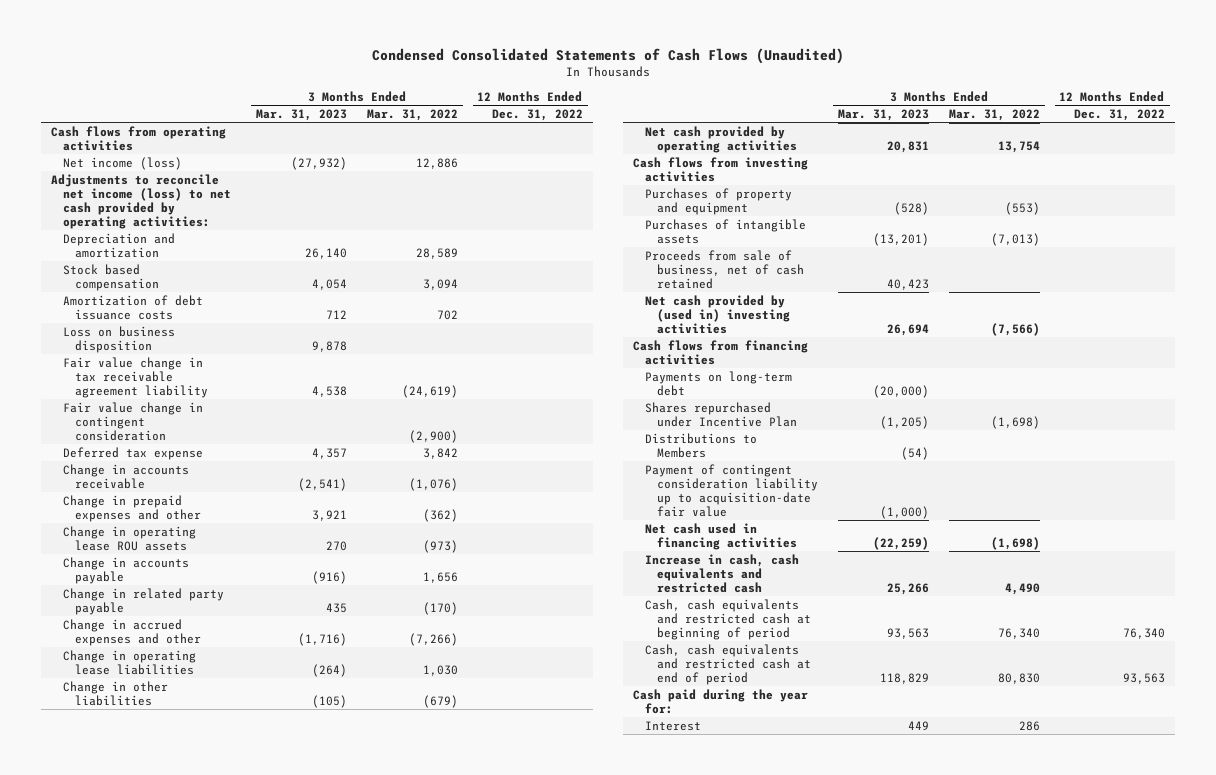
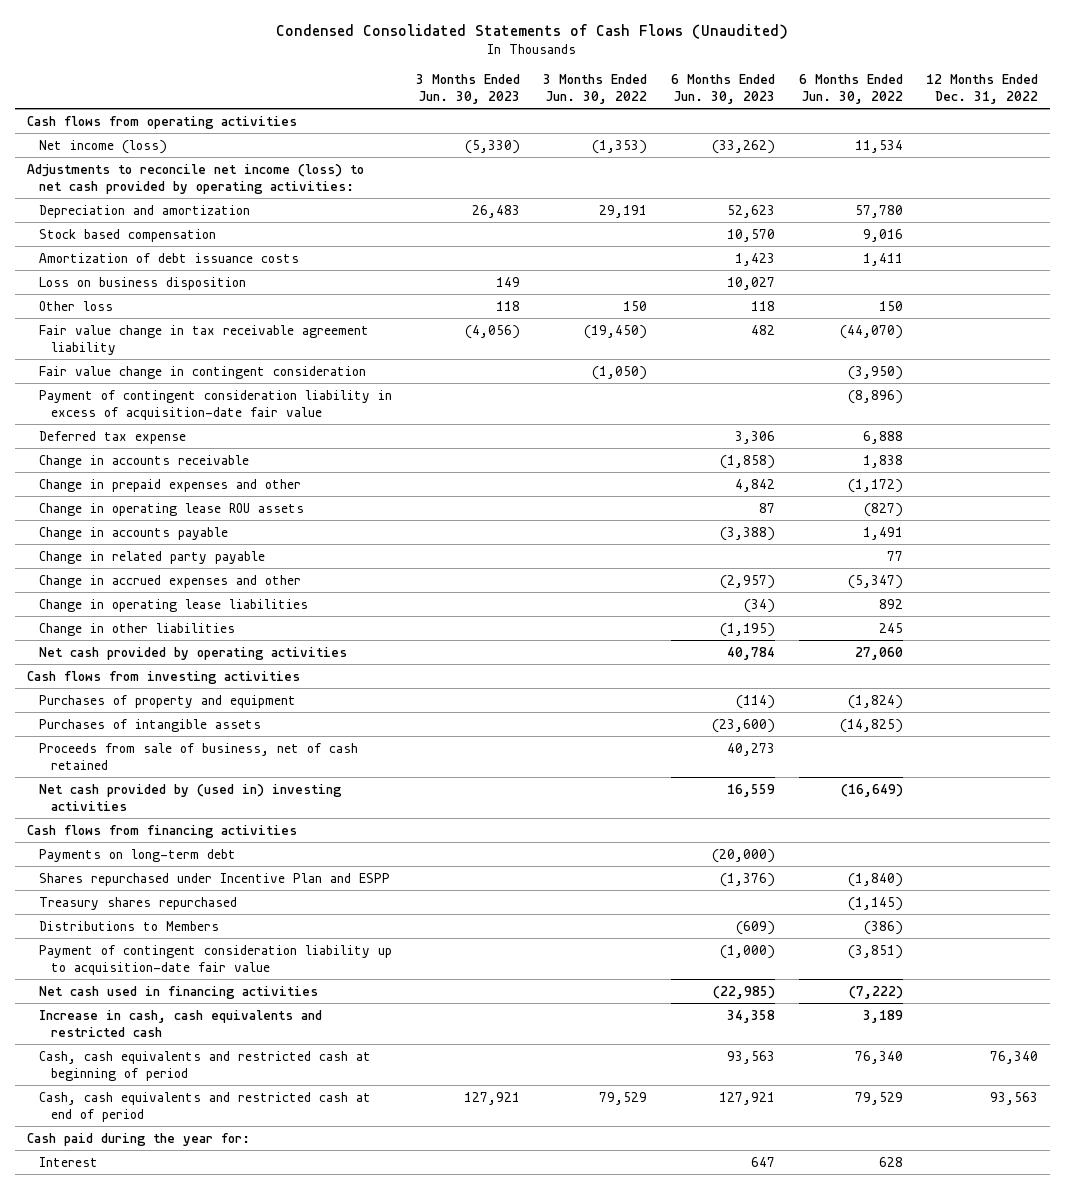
- | 3 Months Ended Mar. 31, 2023 | 3 Months Ended Mar. 31, 2022 | 12 Months Ended Dec. 31, 2022
+ | 3 Months Ended Jun. 30, 2023 | 3 Months Ended Jun. 30, 2022 | 6 Months Ended Jun. 30, 2023 | 6 Months Ended Jun. 30, 2022 | 12 Months Ended Dec. 31, 2022
+ Other loss | 118 | 150 | 118 | 150 |
+ Payment of contingent consideration liability in excess of acquisition-date fair value | | | | (8,896) |
- Shares repurchased under Incentive Plan | (1,205) | (1,698) |
+ Shares repurchased under Incentive Plan and ESPP | | | (1,376) | (1,840) |
+ Treasury shares repurchased | | | | (1,145) |

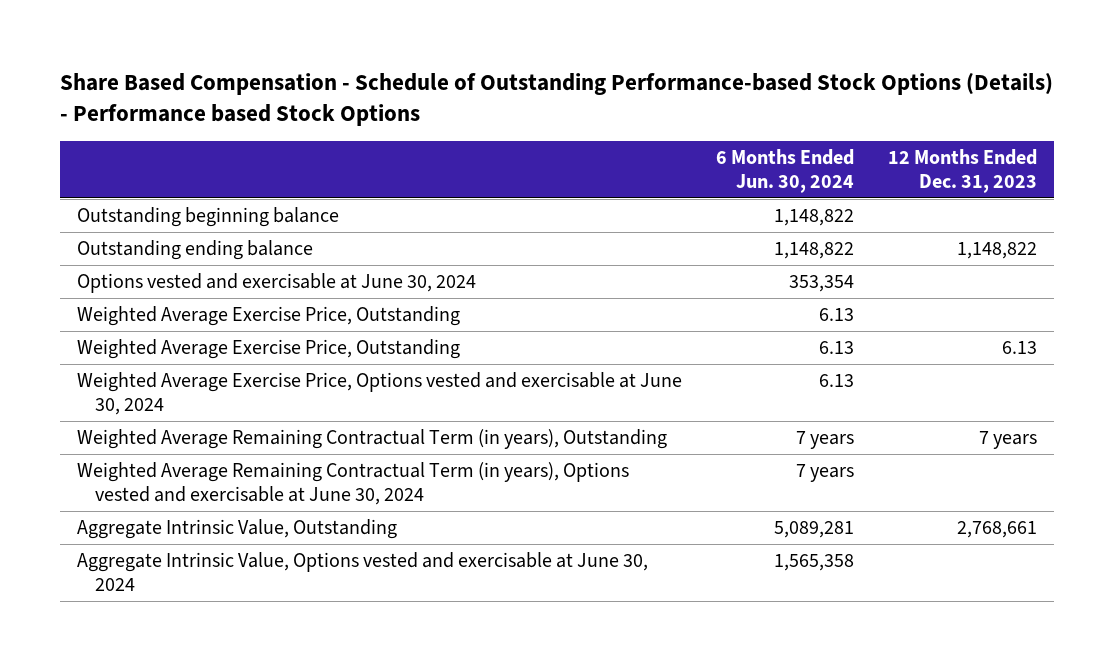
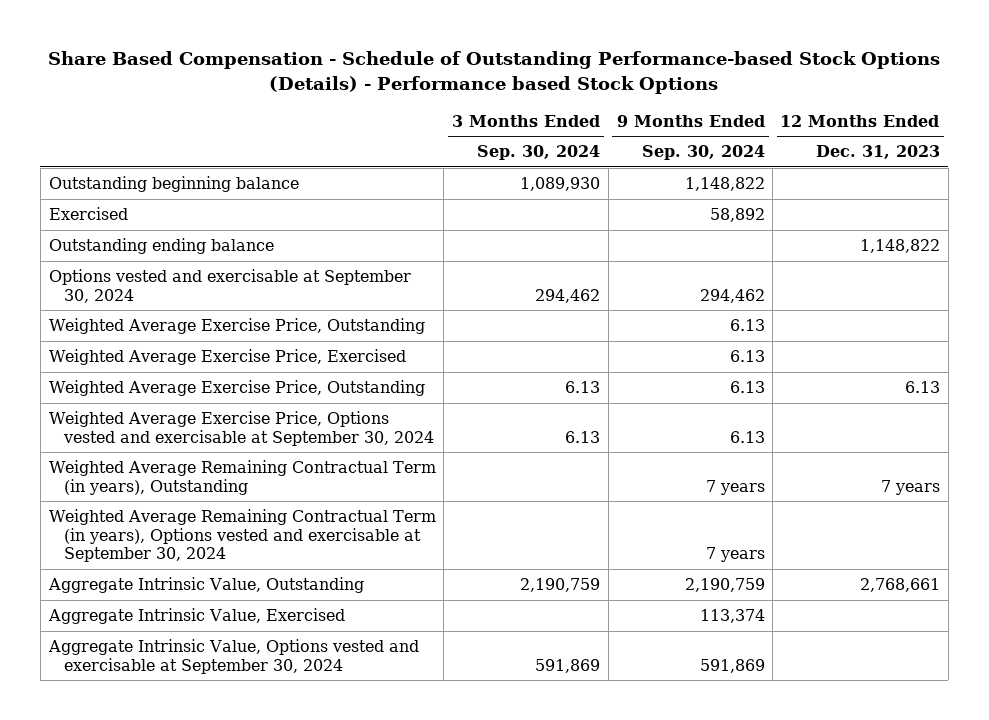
- | 6 Months Ended Jun. 30, 2024 | 12 Months Ended Dec. 31, 2023
+ | 3 Months Ended Sep. 30, 2024 | 9 Months Ended Sep. 30, 2024 | 12 Months Ended Dec. 31, 2023
+ Exercised | | 58,892 |
- Options vested and exercisable at June 30, 2024 | 353,354 |
+ Options vested and exercisable at September 30, 2024 | 294,462 | 294,462 |
+ Weighted Average Exercise Price, Exercised | | 6.13 |
- Weighted Average Exercise Price, Options vested and exercisable at June 30, 2024 | 6.13 |
+ Weighted Average Exercise Price, Options vested and exercisable at September 30, 2024 | 6.13 | 6.13 |
- Weighted Average Remaining Contractual Term (in years), Options vested and exercisable at June 30, 2024 | 7 years |
+ Weighted Average Remaining Contractual Term (in years), Options vested and exercisable at September 30, 2024 | | 7 years |
- Aggregate Intrinsic Value, Options vested and exercisable at June 30, 2024 | 1,565,358 |
+ Aggregate Intrinsic Value, Exercised | | 113,374 |
+ Aggregate Intrinsic Value, Options vested and exercisable at September 30, 2024 | 591,869 | 591,869 |

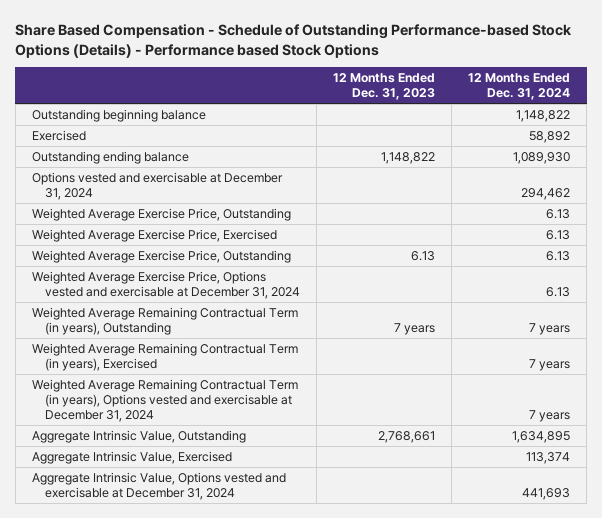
- | 3 Months Ended Sep. 30, 2024 | 9 Months Ended Sep. 30, 2024 | 12 Months Ended Dec. 31, 2023
+ | 12 Months Ended Dec. 31, 2023 | 12 Months Ended Dec. 31, 2024
- Options vested and exercisable at September 30, 2024 | 294,462 | 294,462 |
+ Options vested and exercisable at December 31, 2024 | | 294,462
- Weighted Average Exercise Price, Options vested and exercisable at September 30, 2024 | 6.13 | 6.13 |
+ Weighted Average Exercise Price, Options vested and exercisable at December 31, 2024 | | 6.13
- Weighted Average Remaining Contractual Term (in years), Options vested and exercisable at September 30, 2024 | | 7 years |
+ Weighted Average Remaining Contractual Term (in years), Exercised | | 7 years
+ Weighted Average Remaining Contractual Term (in years), Options vested and exercisable at December 31, 2024 | | 7 years
- Aggregate Intrinsic Value, Options vested and exercisable at September 30, 2024 | 591,869 | 591,869 |
+ Aggregate Intrinsic Value, Options vested and exercisable at December 31, 2024 | | 441,693

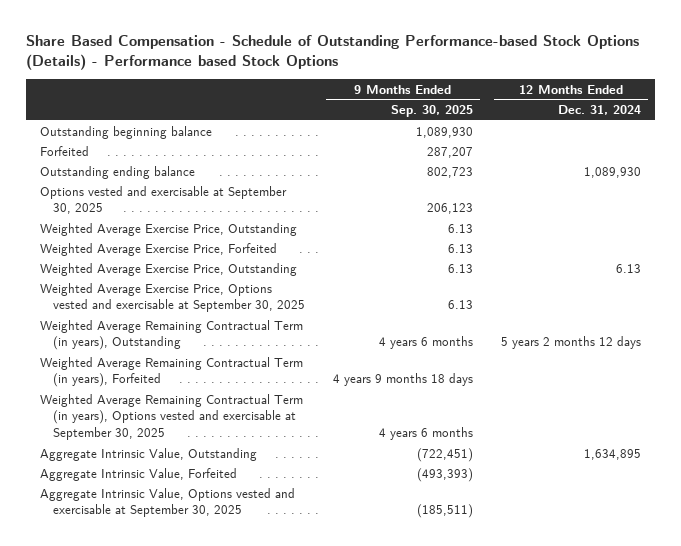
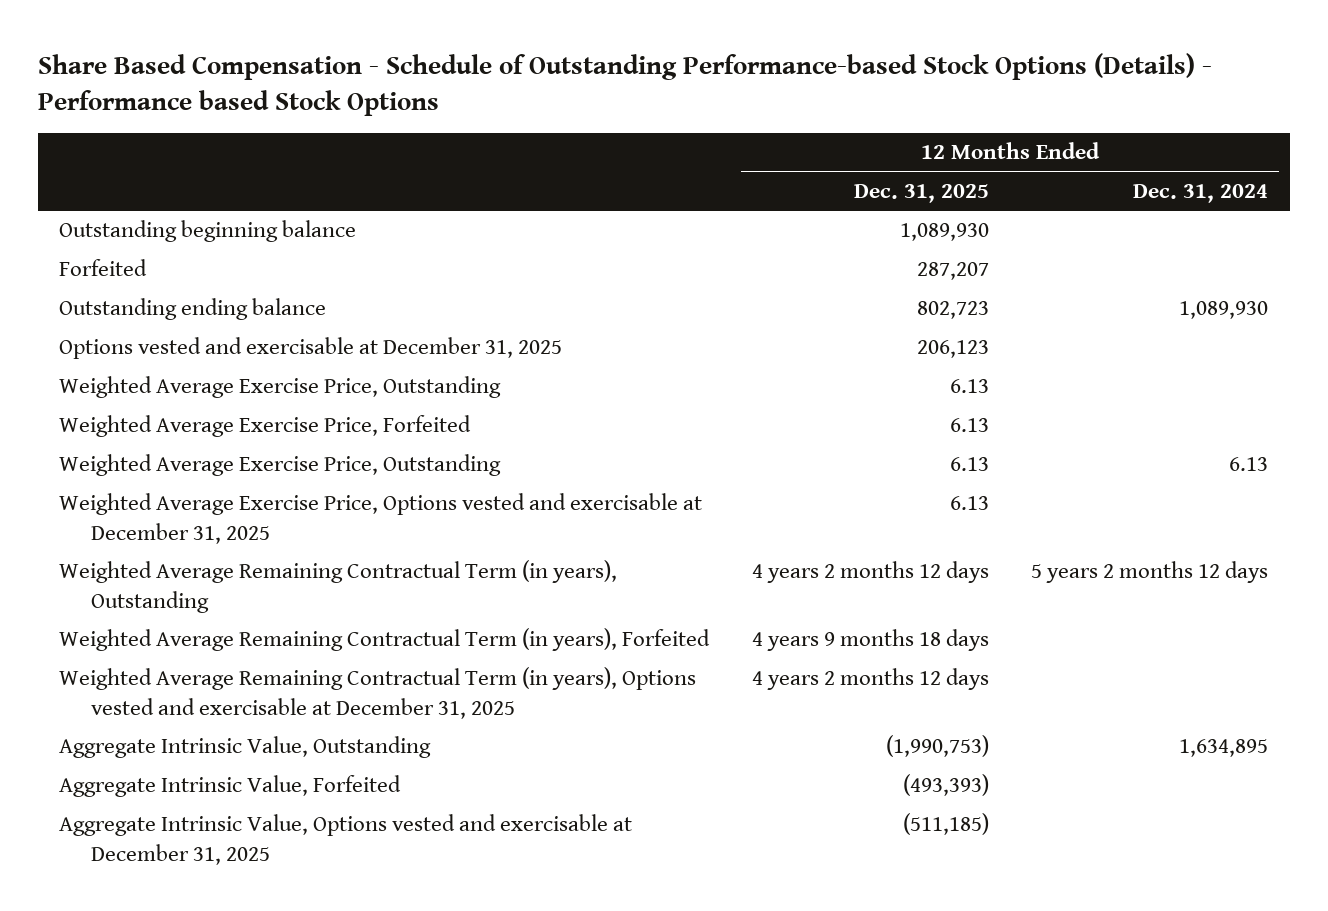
- | 9 Months Ended Sep. 30, 2025 | 12 Months Ended Dec. 31, 2024
+ | 12 Months Ended Dec. 31, 2025 | 12 Months Ended Dec. 31, 2024
- Options vested and exercisable at September 30, 2025 | 206,123 |
+ Options vested and exercisable at December 31, 2025 | 206,123 |
- Weighted Average Exercise Price, Options vested and exercisable at September 30, 2025 | 6.13 |
+ Weighted Average Exercise Price, Options vested and exercisable at December 31, 2025 | 6.13 |
- Weighted Average Remaining Contractual Term (in years), Options vested and exercisable at September 30, 2025 | 4 years 6 months |
+ Weighted Average Remaining Contractual Term (in years), Options vested and exercisable at December 31, 2025 | 4 years 2 months 12 days |
- Aggregate Intrinsic Value, Options vested and exercisable at September 30, 2025 | (185,511) |
+ Aggregate Intrinsic Value, Options vested and exercisable at December 31, 2025 | (511,185) |

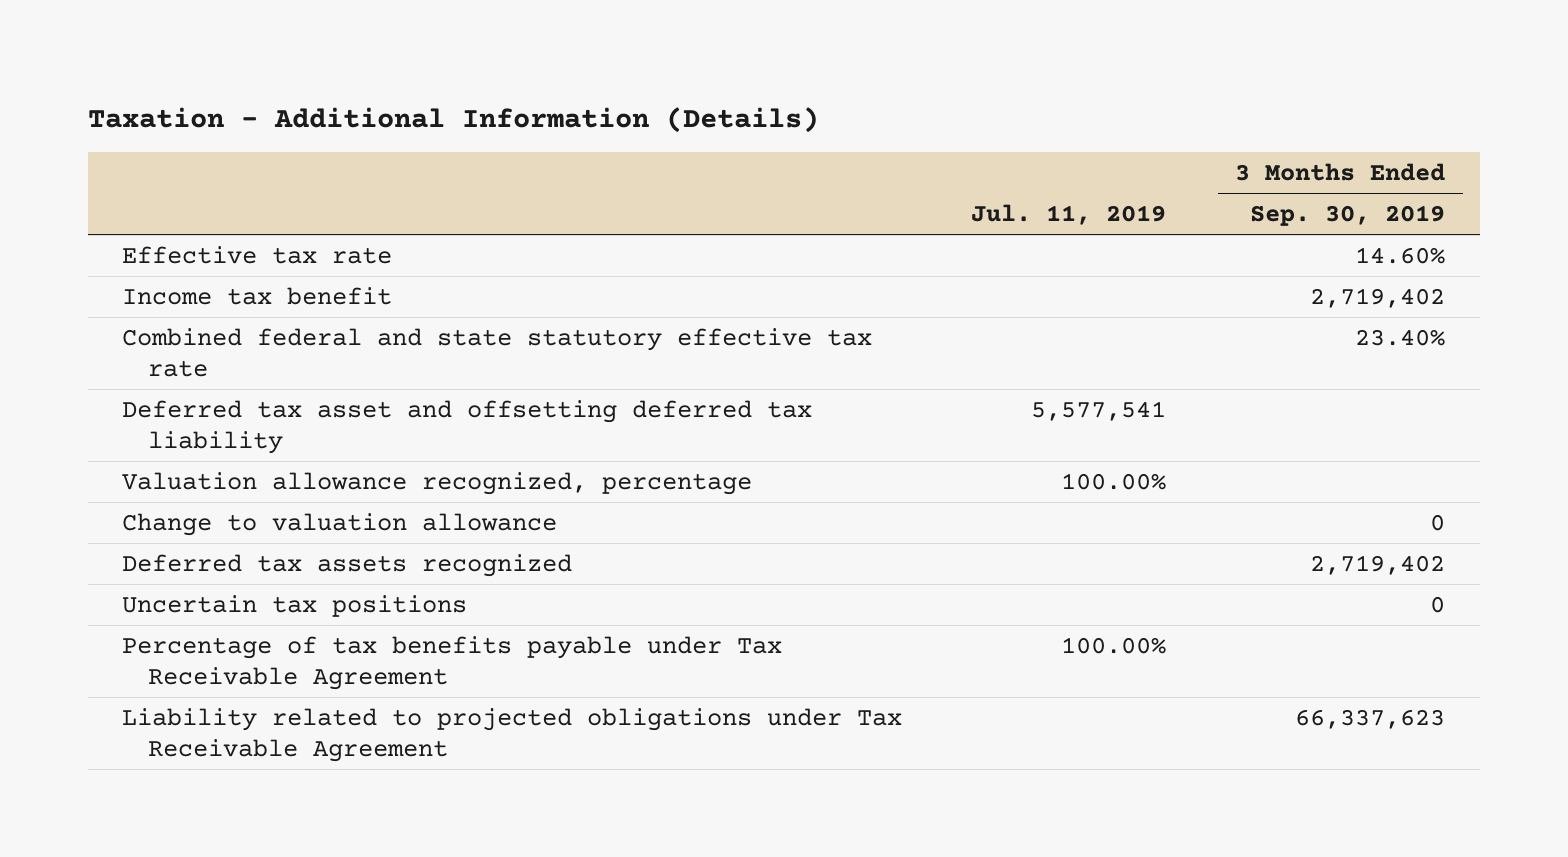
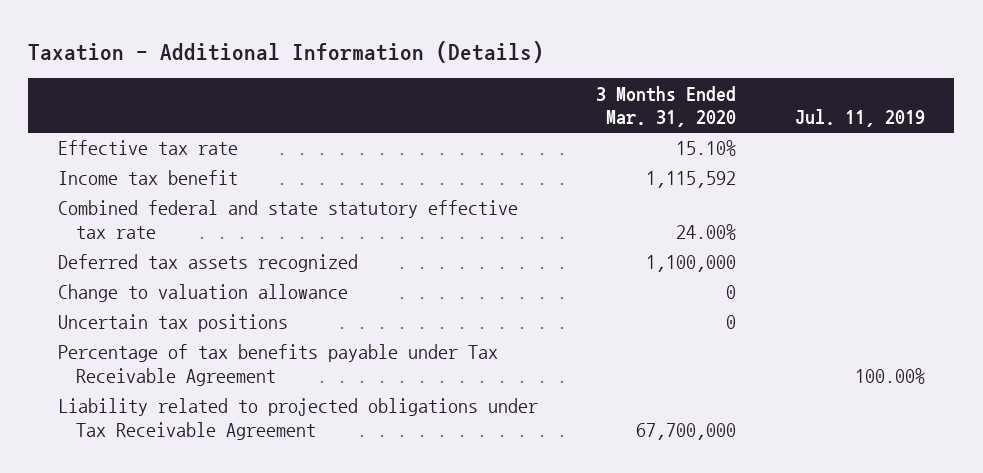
- | Jul. 11, 2019 | 3 Months Ended Sep. 30, 2019
+ | 3 Months Ended Mar. 31, 2020 | Jul. 11, 2019
- Deferred tax asset and offsetting deferred tax liability | 5,577,541 |
- Valuation allowance recognized, percentage | 100.00% |
moved down: Change to valuation allowance | 0 |

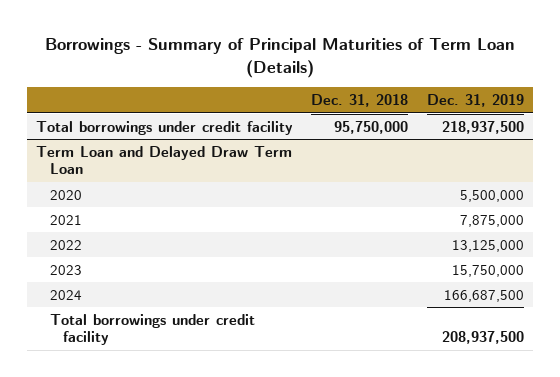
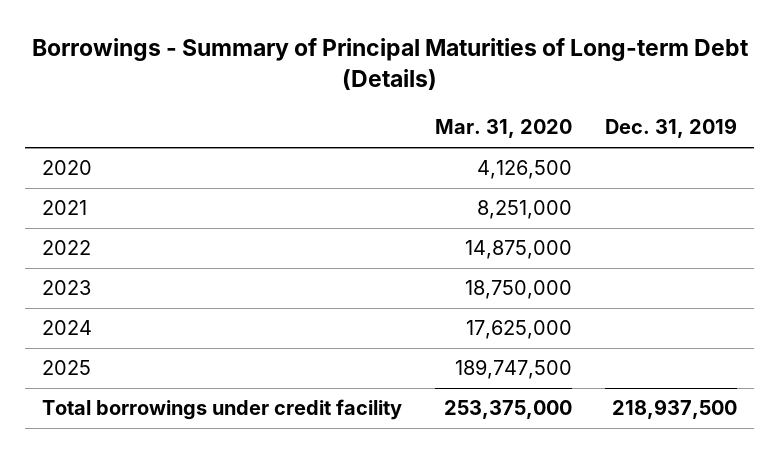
- Borrowings - Summary of Principal Maturities of Term Loan (Details)
+ Borrowings - Summary of Principal Maturities of Long-term Debt (Details)
- | Dec. 31, 2018 | Dec. 31, 2019
+ | Mar. 31, 2020 | Dec. 31, 2019
+ 2020 | 4,126,500 |
+ 2021 | 8,251,000 |
+ 2022 | 14,875,000 |
+ 2023 | 18,750,000 |
+ 2024 | 17,625,000 |
+ 2025 | 189,747,500 |
- Term Loan and Delayed Draw Term Loan
- 2020 | | 5,500,000
- 2021 | | 7,875,000
- 2022 | | 13,125,000
- 2023 | | 15,750,000
- 2024 | | 166,687,500
- Total borrowings under credit facility | | 208,937,500

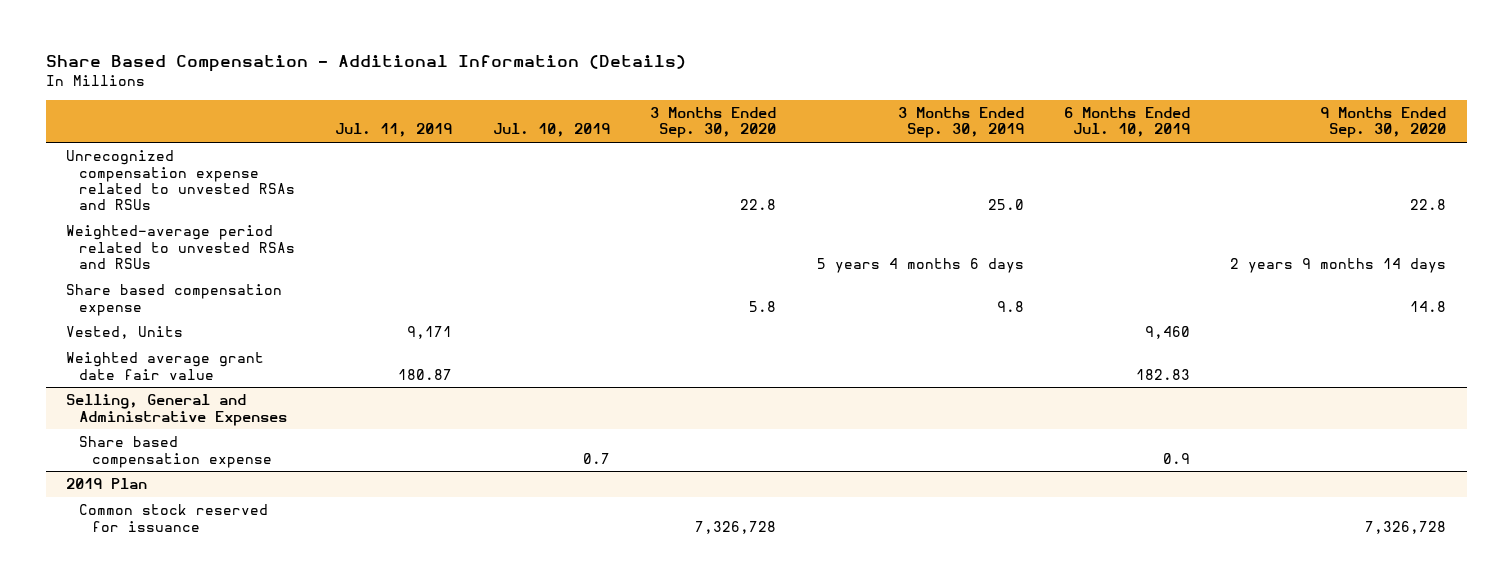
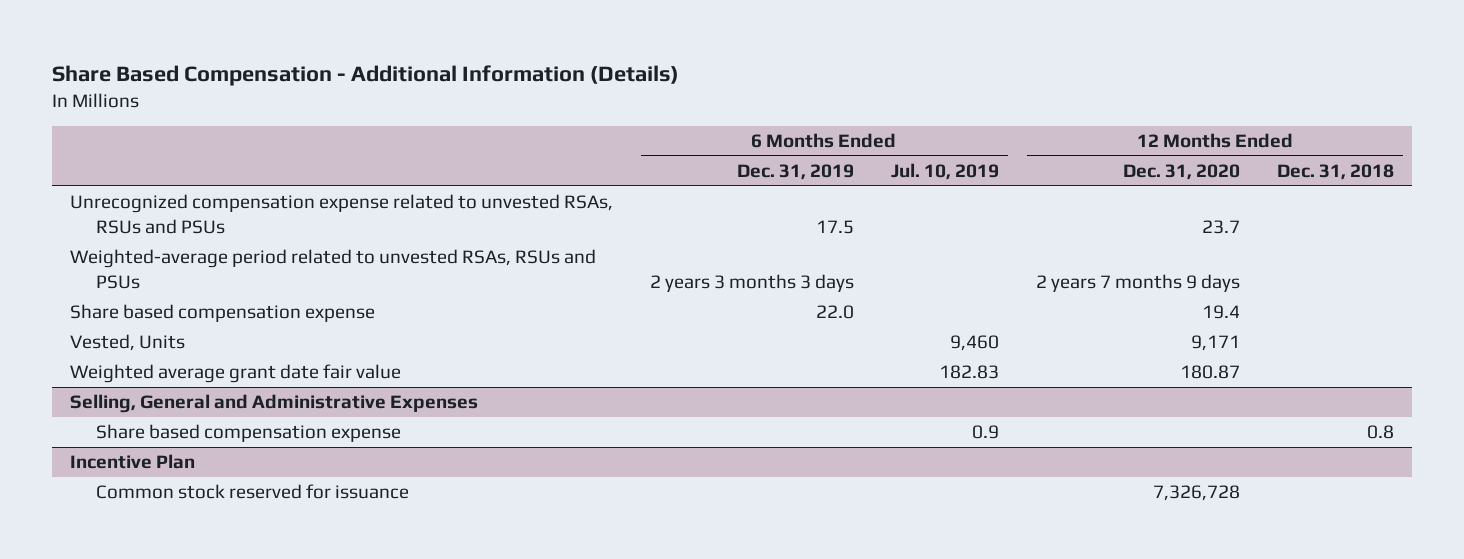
- | Jul. 11, 2019 | Jul. 10, 2019 | 3 Months Ended Sep. 30, 2020 | 3 Months Ended Sep. 30, 2019 | 6 Months Ended Jul. 10, 2019 | 9 Months Ended Sep. 30, 2020
+ | 6 Months Ended Dec. 31, 2019 | 6 Months Ended Jul. 10, 2019 | 12 Months Ended Dec. 31, 2020 | 12 Months Ended Dec. 31, 2018
- Unrecognized compensation expense related to unvested RSAs and RSUs | | | 22.8 | 25.0 | | 22.8
- Weighted-average period related to unvested RSAs and RSUs | | | | 5 years 4 months 6 days | | 2 years 9 months 14 days
+ Unrecognized compensation expense related to unvested RSAs, RSUs and PSUs | 17.5 | | 23.7 |
+ Weighted-average period related to unvested RSAs, RSUs and PSUs | 2 years 3 months 3 days | | 2 years 7 months 9 days |
- 2019 Plan
- Common stock reserved for issuance | | | 7,326,728 | | | 7,326,728
+ Incentive Plan
+ Common stock reserved for issuance | | | 7,326,728 |

